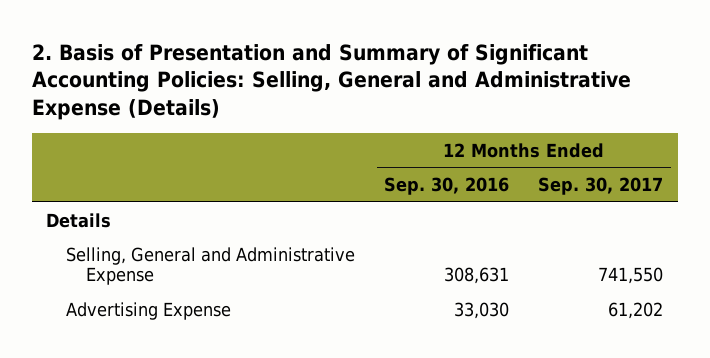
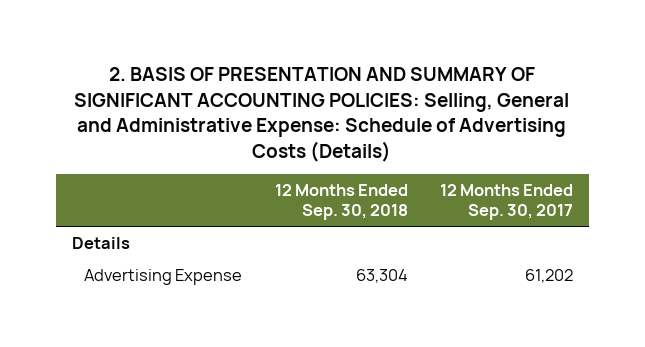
- 2. Basis of Presentation and Summary of Significant Accounting Policies: Selling, General and Administrative Expense (Details)
+ 2. BASIS OF PRESENTATION AND SUMMARY OF SIGNIFICANT ACCOUNTING POLICIES: Selling, General and Administrative Expense: Schedule of Advertising Costs (Details)
- | 12 Months Ended Sep. 30, 2016 | 12 Months Ended Sep. 30, 2017
+ | 12 Months Ended Sep. 30, 2018 | 12 Months Ended Sep. 30, 2017
- Selling, General and Administrative Expense | 308,631 | 741,550

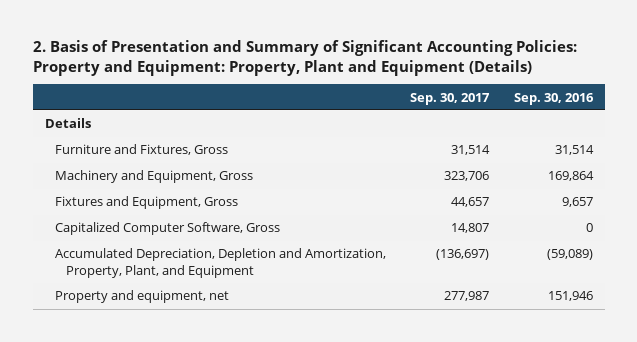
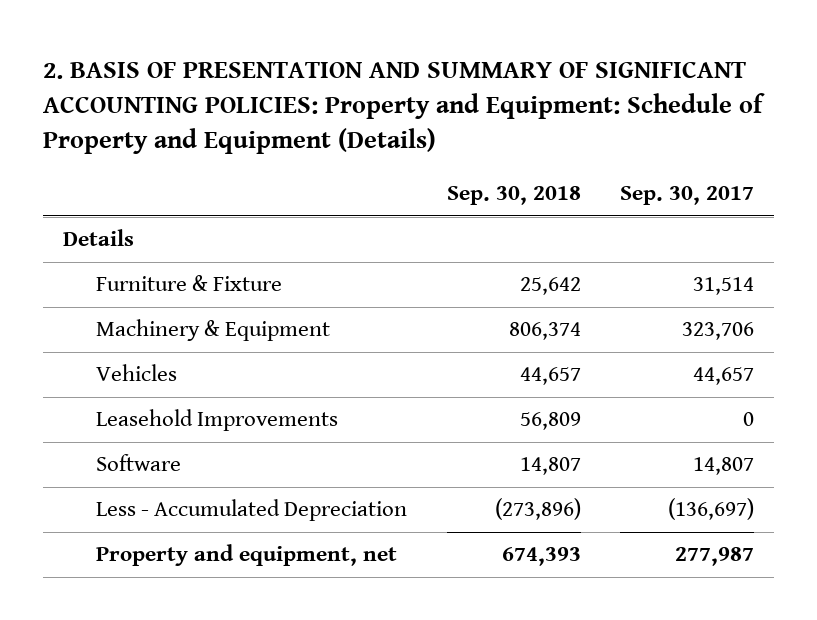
- 2. Basis of Presentation and Summary of Significant Accounting Policies: Property and Equipment: Property, Plant and Equipment (Details)
+ 2. BASIS OF PRESENTATION AND SUMMARY OF SIGNIFICANT ACCOUNTING POLICIES: Property and Equipment: Schedule of Property and Equipment (Details)
- | Sep. 30, 2017 | Sep. 30, 2016
+ | Sep. 30, 2018 | Sep. 30, 2017
- Furniture and Fixtures, Gross | 31,514 | 31,514
- Machinery and Equipment, Gross | 323,706 | 169,864
- Fixtures and Equipment, Gross | 44,657 | 9,657
- Capitalized Computer Software, Gross | 14,807 | 0
- Accumulated Depreciation, Depletion and Amortization, Property, Plant, and Equipment | (136,697) | (59,089)
+ Furniture & Fixture | 25,642 | 31,514
+ Machinery & Equipment | 806,374 | 323,706
+ Vehicles | 44,657 | 44,657
+ Leasehold Improvements | 56,809 | 0
+ Software | 14,807 | 14,807
+ Less - Accumulated Depreciation | (273,896) | (136,697)

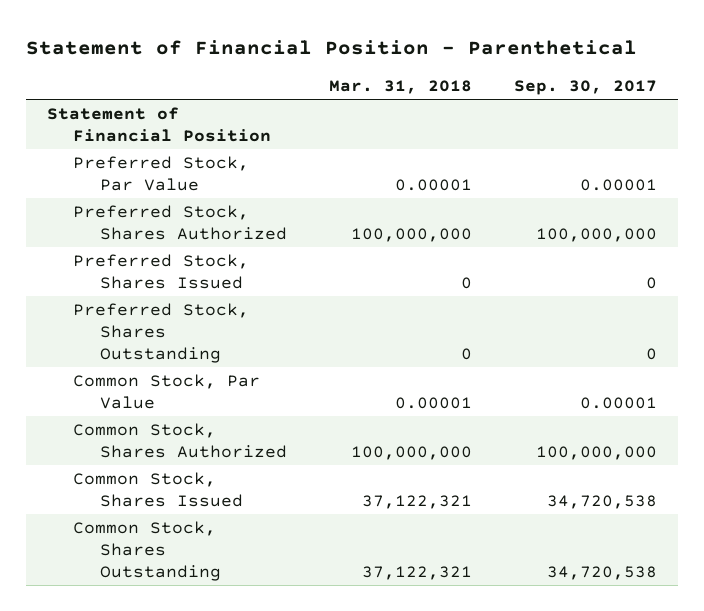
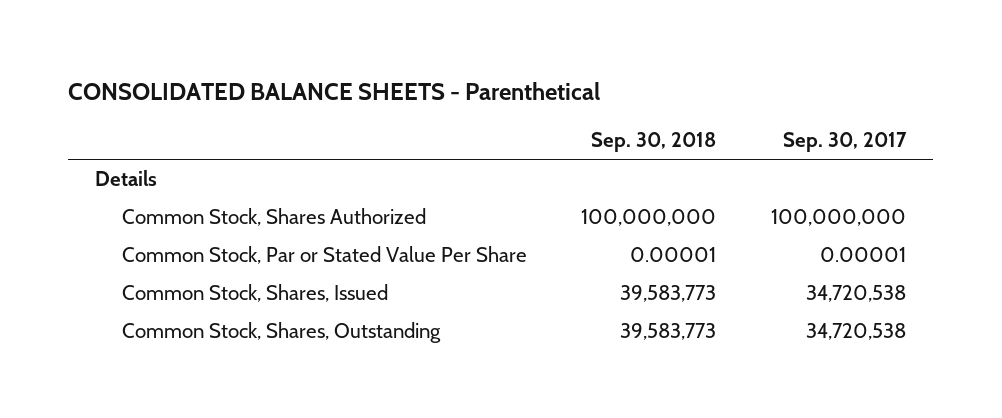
- Statement of Financial Position - Parenthetical
+ CONSOLIDATED BALANCE SHEETS - Parenthetical
- | Mar. 31, 2018 | Sep. 30, 2017
+ | Sep. 30, 2018 | Sep. 30, 2017
- Statement of Financial Position
- Preferred Stock, Par Value | 0.00001 | 0.00001
- Preferred Stock, Shares Authorized | 100,000,000 | 100,000,000
- Preferred Stock, Shares Issued | 0 | 0
- Preferred Stock, Shares Outstanding | 0 | 0
- Common Stock, Par Value | 0.00001 | 0.00001
+ Details
- Common Stock, Shares Issued | 37,122,321 | 34,720,538
- Common Stock, Shares Outstanding | 37,122,321 | 34,720,538
+ Common Stock, Par or Stated Value Per Share | 0.00001 | 0.00001
+ Common Stock, Shares, Issued | 39,583,773 | 34,720,538
+ Common Stock, Shares, Outstanding | 39,583,773 | 34,720,538

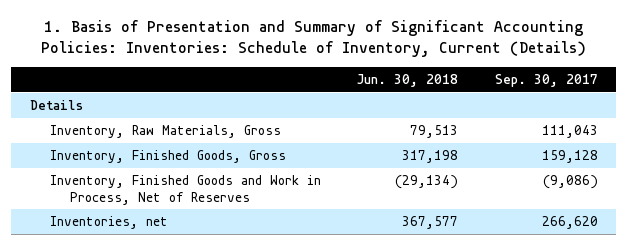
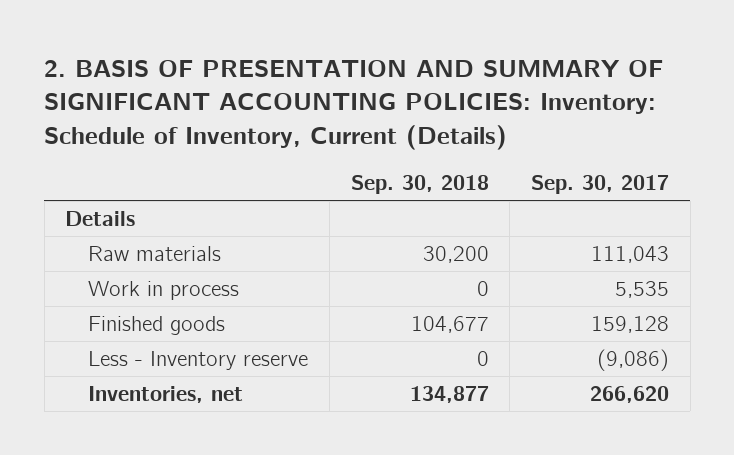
- 1. Basis of Presentation and Summary of Significant Accounting Policies: Inventories: Schedule of Inventory, Current (Details)
+ 2. BASIS OF PRESENTATION AND SUMMARY OF SIGNIFICANT ACCOUNTING POLICIES: Inventory: Schedule of Inventory, Current (Details)
- | Jun. 30, 2018 | Sep. 30, 2017
+ | Sep. 30, 2018 | Sep. 30, 2017
- Inventory, Raw Materials, Gross | 79,513 | 111,043
- Inventory, Finished Goods, Gross | 317,198 | 159,128
- Inventory, Finished Goods and Work in Process, Net of Reserves | (29,134) | (9,086)
+ Raw materials | 30,200 | 111,043
+ Work in process | 0 | 5,535
+ Finished goods | 104,677 | 159,128
+ Less - Inventory reserve | 0 | (9,086)

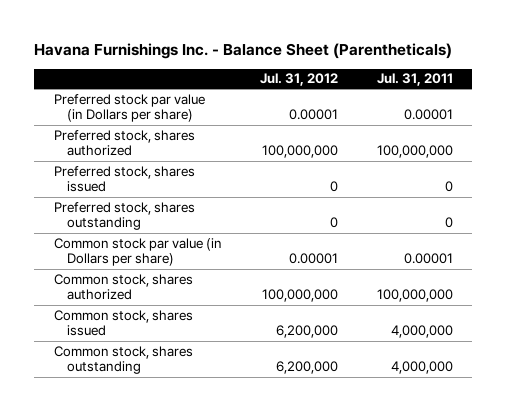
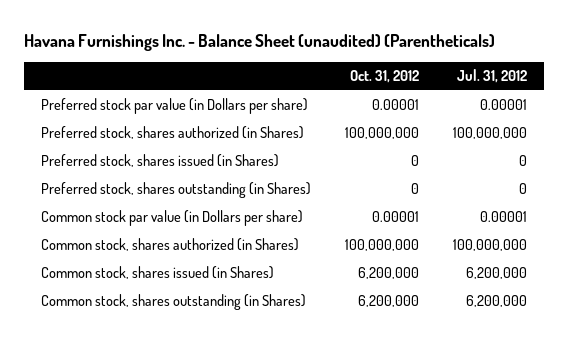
- Havana Furnishings Inc. - Balance Sheet (Parentheticals)
+ Havana Furnishings Inc. - Balance Sheet (unaudited) (Parentheticals)
- | Jul. 31, 2012 | Jul. 31, 2011
+ | Oct. 31, 2012 | Jul. 31, 2012
- Preferred stock, shares authorized | 100,000,000 | 100,000,000
- Preferred stock, shares issued | 0 | 0
- Preferred stock, shares outstanding | 0 | 0
+ Preferred stock, shares authorized (in Shares) | 100,000,000 | 100,000,000
+ Preferred stock, shares issued (in Shares) | 0 | 0
+ Preferred stock, shares outstanding (in Shares) | 0 | 0
- Common stock, shares authorized | 100,000,000 | 100,000,000
- Common stock, shares issued | 6,200,000 | 4,000,000
- Common stock, shares outstanding | 6,200,000 | 4,000,000
+ Common stock, shares authorized (in Shares) | 100,000,000 | 100,000,000
+ Common stock, shares issued (in Shares) | 6,200,000 | 6,200,000
+ Common stock, shares outstanding (in Shares) | 6,200,000 | 6,200,000

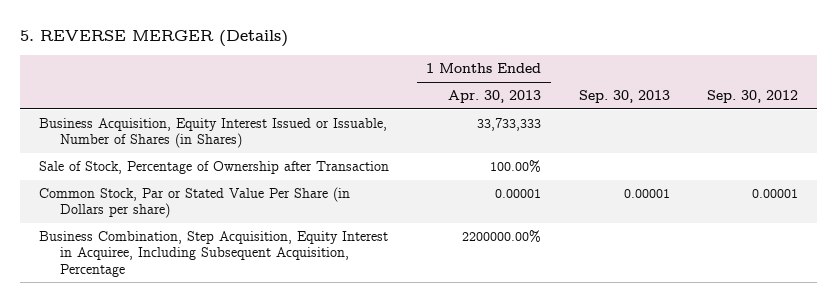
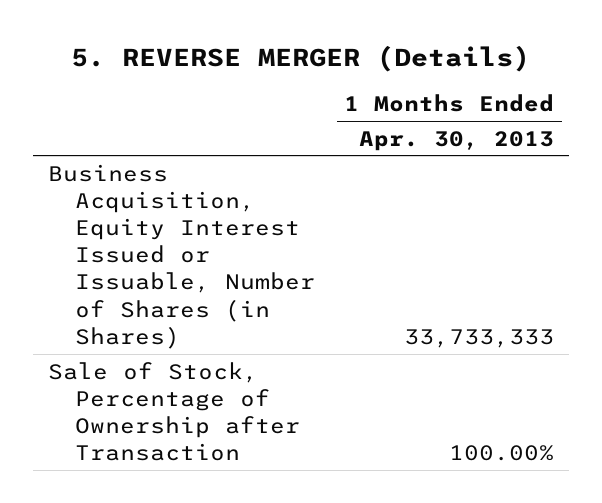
- | 1 Months Ended Apr. 30, 2013 | Sep. 30, 2013 | Sep. 30, 2012
+ | 1 Months Ended Apr. 30, 2013
- Common Stock, Par or Stated Value Per Share (in Dollars per share) | 0.00001 | 0.00001 | 0.00001
- Business Combination, Step Acquisition, Equity Interest in Acquiree, Including Subsequent Acquisition, Percentage | 2200000.00% | |

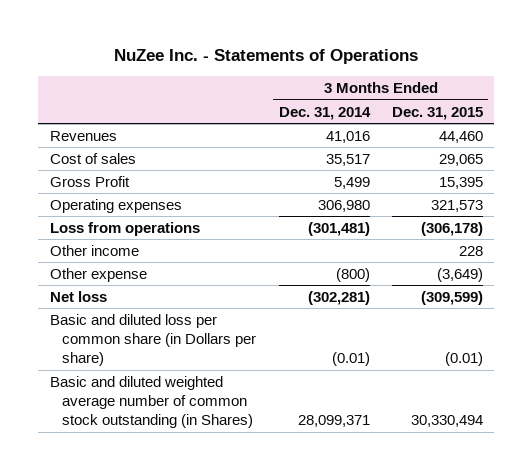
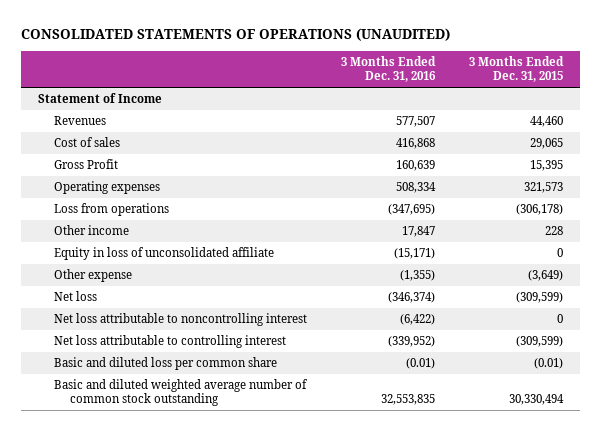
- NuZee Inc. - Statements of Operations
+ CONSOLIDATED STATEMENTS OF OPERATIONS (UNAUDITED)
- | 3 Months Ended Dec. 31, 2014 | 3 Months Ended Dec. 31, 2015
+ | 3 Months Ended Dec. 31, 2016 | 3 Months Ended Dec. 31, 2015
+ Statement of Income
+ Equity in loss of unconsolidated affiliate | (15,171) | 0
- Basic and diluted loss per common share (in Dollars per share) | (0.01) | (0.01)
- Basic and diluted weighted average number of common stock outstanding (in Shares) | 28,099,371 | 30,330,494
+ Net loss attributable to noncontrolling interest | (6,422) | 0
+ Net loss attributable to controlling interest | (339,952) | (309,599)
+ Basic and diluted loss per common share | (0.01) | (0.01)
+ Basic and diluted weighted average number of common stock outstanding | 32,553,835 | 30,330,494

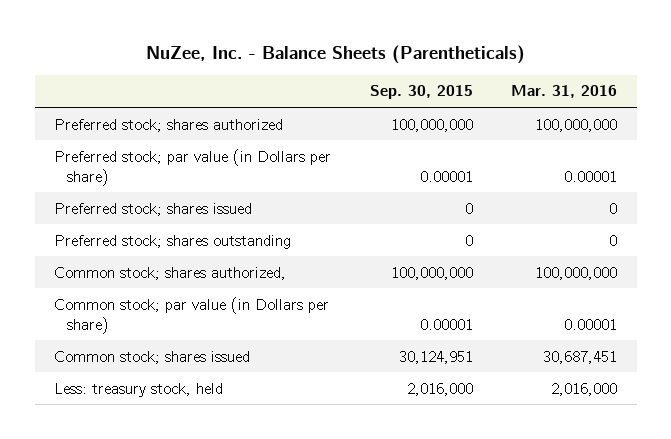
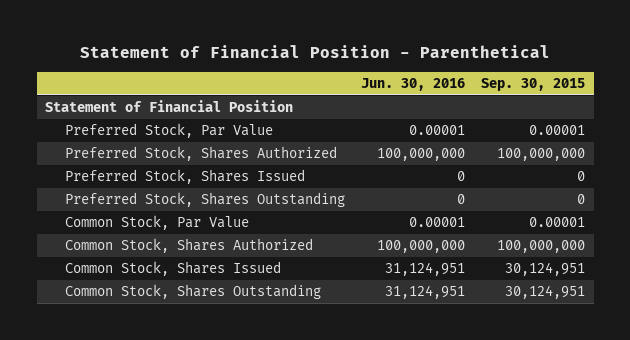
- NuZee, Inc. - Balance Sheets (Parentheticals)
+ Statement of Financial Position - Parenthetical
- | Sep. 30, 2015 | Mar. 31, 2016
+ | Jun. 30, 2016 | Sep. 30, 2015
- Preferred stock; shares authorized | 100,000,000 | 100,000,000
- Preferred stock; par value (in Dollars per share) | 0.00001 | 0.00001
- Preferred stock; shares issued | 0 | 0
- Preferred stock; shares outstanding | 0 | 0
- Common stock; shares authorized, | 100,000,000 | 100,000,000
- Common stock; par value (in Dollars per share) | 0.00001 | 0.00001
- Common stock; shares issued | 30,124,951 | 30,687,451
- Less: treasury stock, held | 2,016,000 | 2,016,000
+ Statement of Financial Position
+ Preferred Stock, Par Value | 0.00001 | 0.00001
+ Preferred Stock, Shares Authorized | 100,000,000 | 100,000,000
+ Preferred Stock, Shares Issued | 0 | 0
+ Preferred Stock, Shares Outstanding | 0 | 0
+ Common Stock, Par Value | 0.00001 | 0.00001
+ Common Stock, Shares Authorized | 100,000,000 | 100,000,000
+ Common Stock, Shares Issued | 31,124,951 | 30,124,951
+ Common Stock, Shares Outstanding | 31,124,951 | 30,124,951

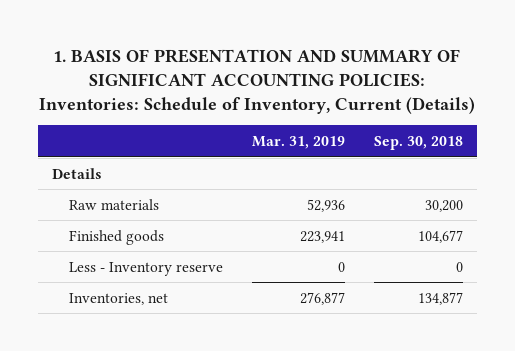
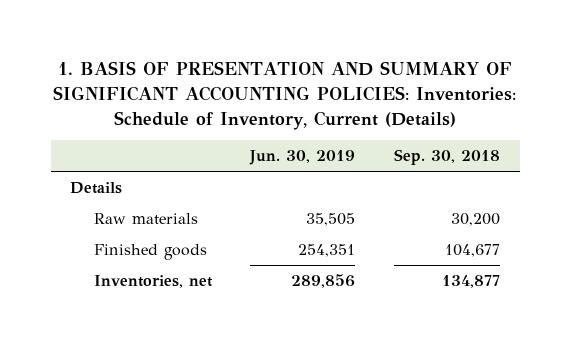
- | Mar. 31, 2019 | Sep. 30, 2018
+ | Jun. 30, 2019 | Sep. 30, 2018
- Less - Inventory reserve | 0 | 0

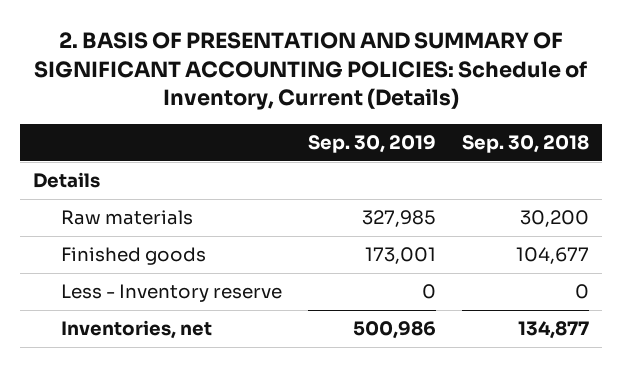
- 1. BASIS OF PRESENTATION AND SUMMARY OF SIGNIFICANT ACCOUNTING POLICIES: Inventories: Schedule of Inventory, Current (Details)
+ 2. BASIS OF PRESENTATION AND SUMMARY OF SIGNIFICANT ACCOUNTING POLICIES: Schedule of Inventory, Current (Details)
- | Jun. 30, 2019 | Sep. 30, 2018
+ | Sep. 30, 2019 | Sep. 30, 2018
+ Less - Inventory reserve | 0 | 0

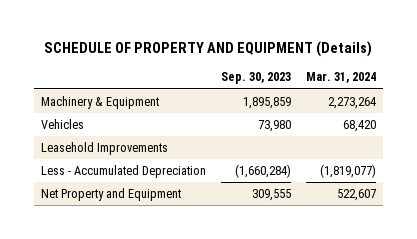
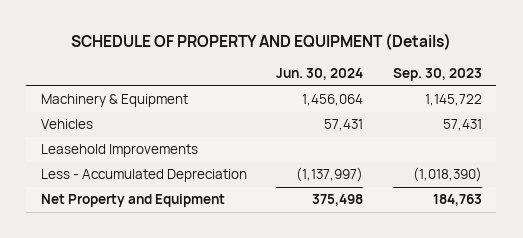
- | Sep. 30, 2023 | Mar. 31, 2024
+ | Jun. 30, 2024 | Sep. 30, 2023
- Machinery & Equipment | 1,895,859 | 2,273,264
- Vehicles | 73,980 | 68,420
+ Machinery & Equipment | 1,456,064 | 1,145,722
+ Vehicles | 57,431 | 57,431
- Less - Accumulated Depreciation | (1,660,284) | (1,819,077)
- Net Property and Equipment | 309,555 | 522,607
+ Less - Accumulated Depreciation | (1,137,997) | (1,018,390)
+ Net Property and Equipment | 375,498 | 184,763

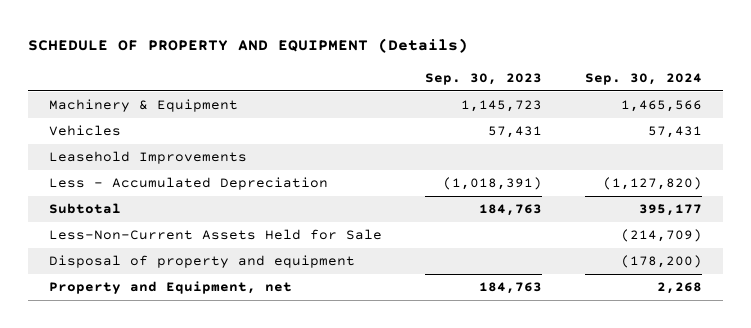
- | Jun. 30, 2024 | Sep. 30, 2023
+ | Sep. 30, 2023 | Sep. 30, 2024
- Machinery & Equipment | 1,456,064 | 1,145,722
+ Machinery & Equipment | 1,145,723 | 1,465,566
- Less - Accumulated Depreciation | (1,137,997) | (1,018,390)
- Net Property and Equipment | 375,498 | 184,763
+ Less - Accumulated Depreciation | (1,018,391) | (1,127,820)
+ Subtotal | 184,763 | 395,177
+ Less-Non-Current Assets Held for Sale | | (214,709)
+ Disposal of property and equipment | | (178,200)
+ Property and Equipment, net | 184,763 | 2,268

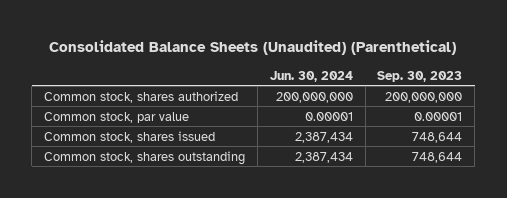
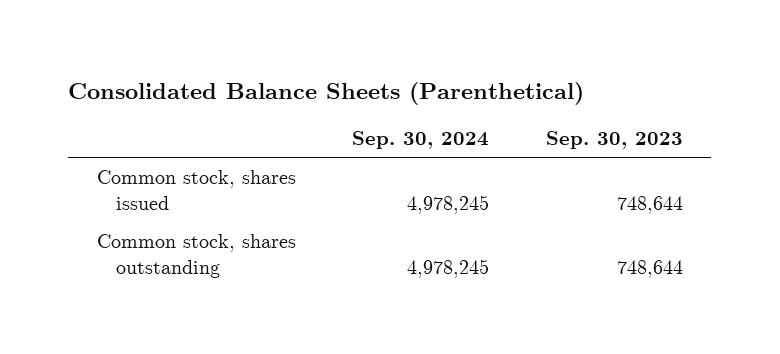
- Consolidated Balance Sheets (Unaudited) (Parenthetical)
+ Consolidated Balance Sheets (Parenthetical)
- | Jun. 30, 2024 | Sep. 30, 2023
+ | Sep. 30, 2024 | Sep. 30, 2023
- Common stock, shares authorized | 200,000,000 | 200,000,000
- Common stock, par value | 0.00001 | 0.00001

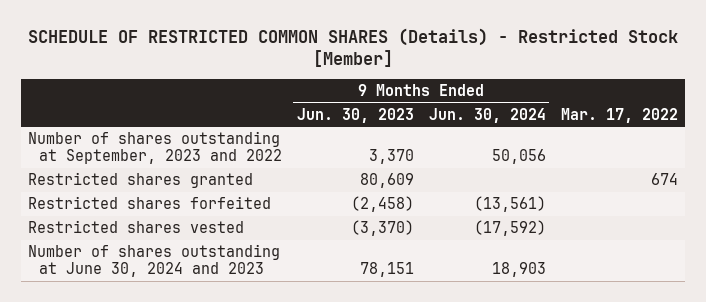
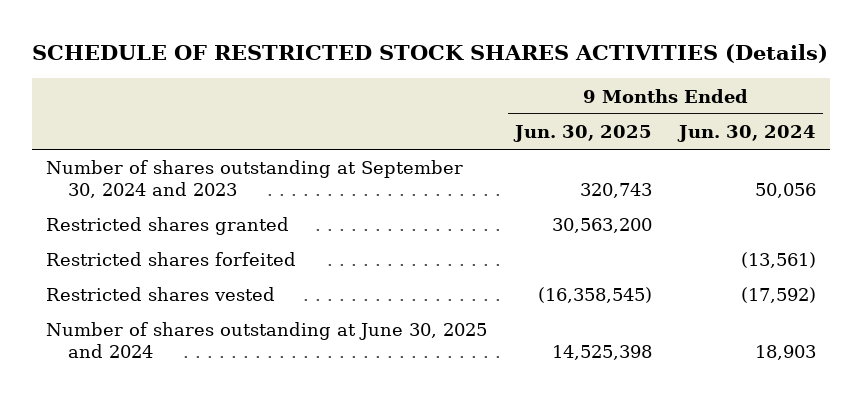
- SCHEDULE OF RESTRICTED COMMON SHARES (Details) - Restricted Stock [Member]
+ SCHEDULE OF RESTRICTED STOCK SHARES ACTIVITIES (Details)
- | 9 Months Ended Jun. 30, 2023 | 9 Months Ended Jun. 30, 2024 | Mar. 17, 2022
+ | 9 Months Ended Jun. 30, 2025 | 9 Months Ended Jun. 30, 2024
- Number of shares outstanding at September, 2023 and 2022 | 3,370 | 50,056 |
+ Number of shares outstanding at September 30, 2024 and 2023 | 320,743 | 50,056
- Number of shares outstanding at June 30, 2024 and 2023 | 78,151 | 18,903 |
+ Number of shares outstanding at June 30, 2025 and 2024 | 14,525,398 | 18,903

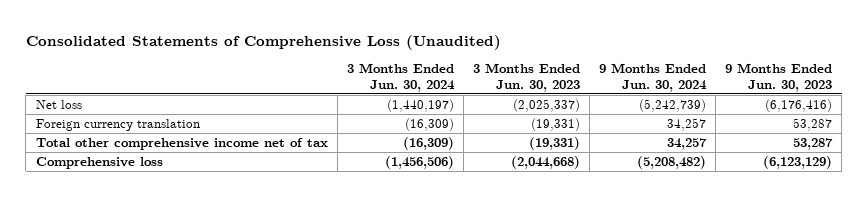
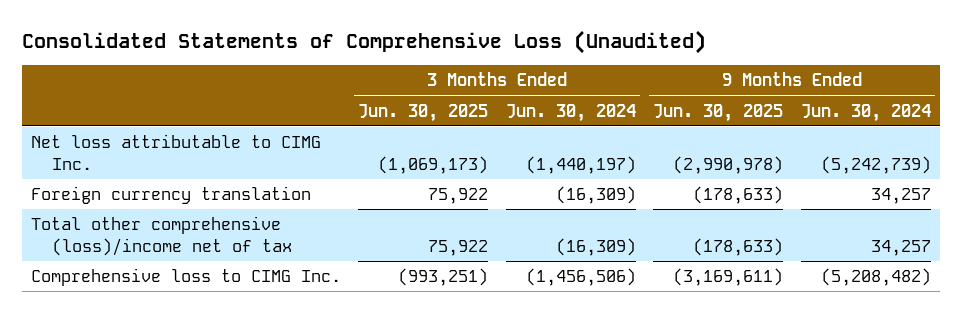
- | 3 Months Ended Jun. 30, 2024 | 3 Months Ended Jun. 30, 2023 | 9 Months Ended Jun. 30, 2024 | 9 Months Ended Jun. 30, 2023
+ | 3 Months Ended Jun. 30, 2025 | 3 Months Ended Jun. 30, 2024 | 9 Months Ended Jun. 30, 2025 | 9 Months Ended Jun. 30, 2024
- Net loss | (1,440,197) | (2,025,337) | (5,242,739) | (6,176,416)
+ Net loss attributable to CIMG Inc. | (1,069,173) | (1,440,197) | (2,990,978) | (5,242,739)
- Total other comprehensive income net of tax | (16,309) | (19,331) | 34,257 | 53,287
- Comprehensive loss | (1,456,506) | (2,044,668) | (5,208,482) | (6,123,129)
+ Total other comprehensive (loss)/income net of tax | 75,922 | (16,309) | (178,633) | 34,257
+ Comprehensive loss to CIMG Inc. | (993,251) | (1,456,506) | (3,169,611) | (5,208,482)

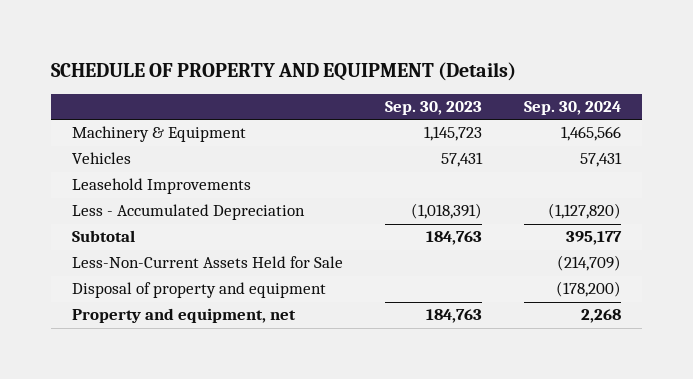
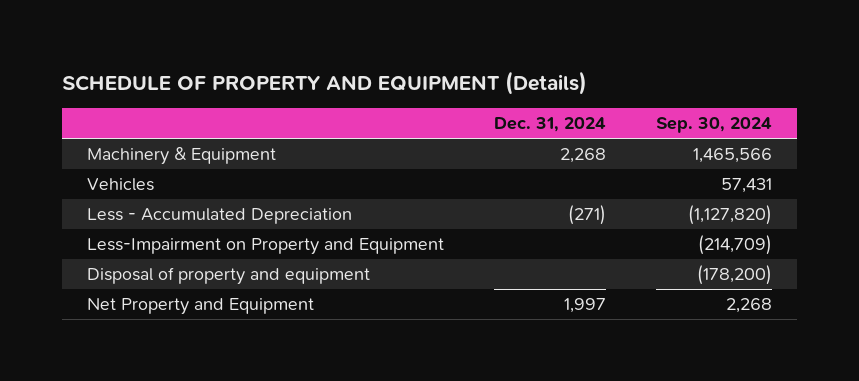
- | Sep. 30, 2023 | Sep. 30, 2024
+ | Dec. 31, 2024 | Sep. 30, 2024
- Leasehold Improvements
- Subtotal | 184,763 | 395,177
- Less-Non-Current Assets Held for Sale | | (214,709)
+ Less-Impairment on Property and Equipment | | (214,709)
- Property and equipment, net | 184,763 | 2,268
+ Net Property and Equipment | 1,997 | 2,268

